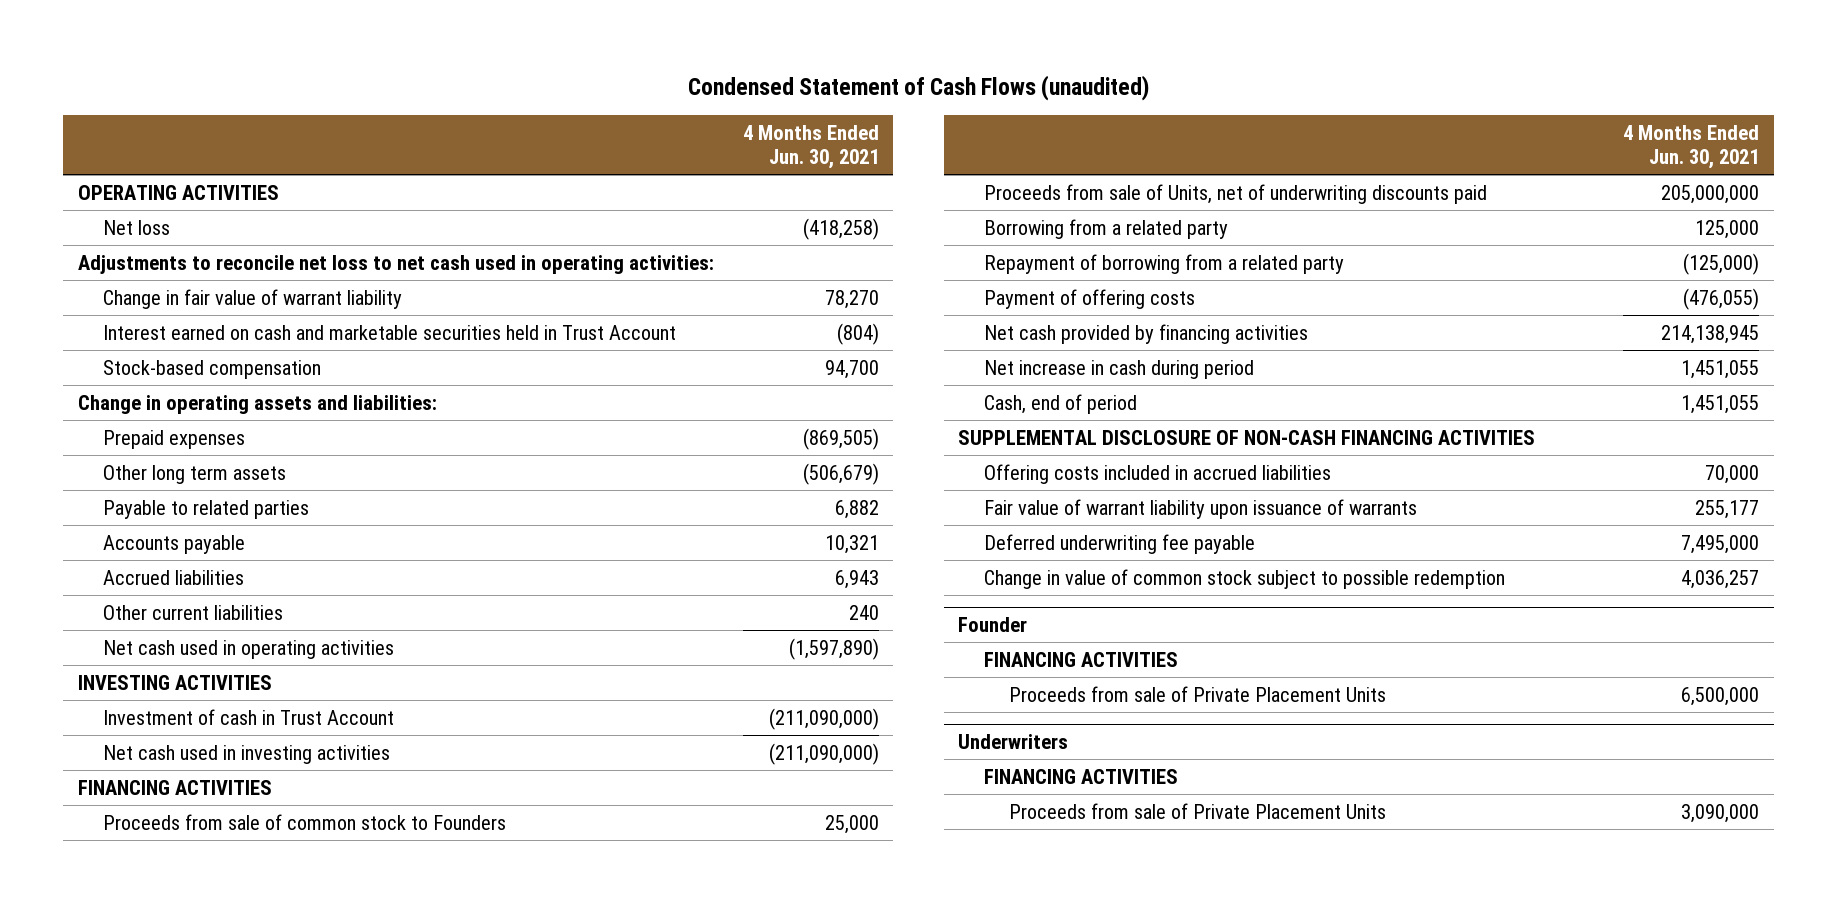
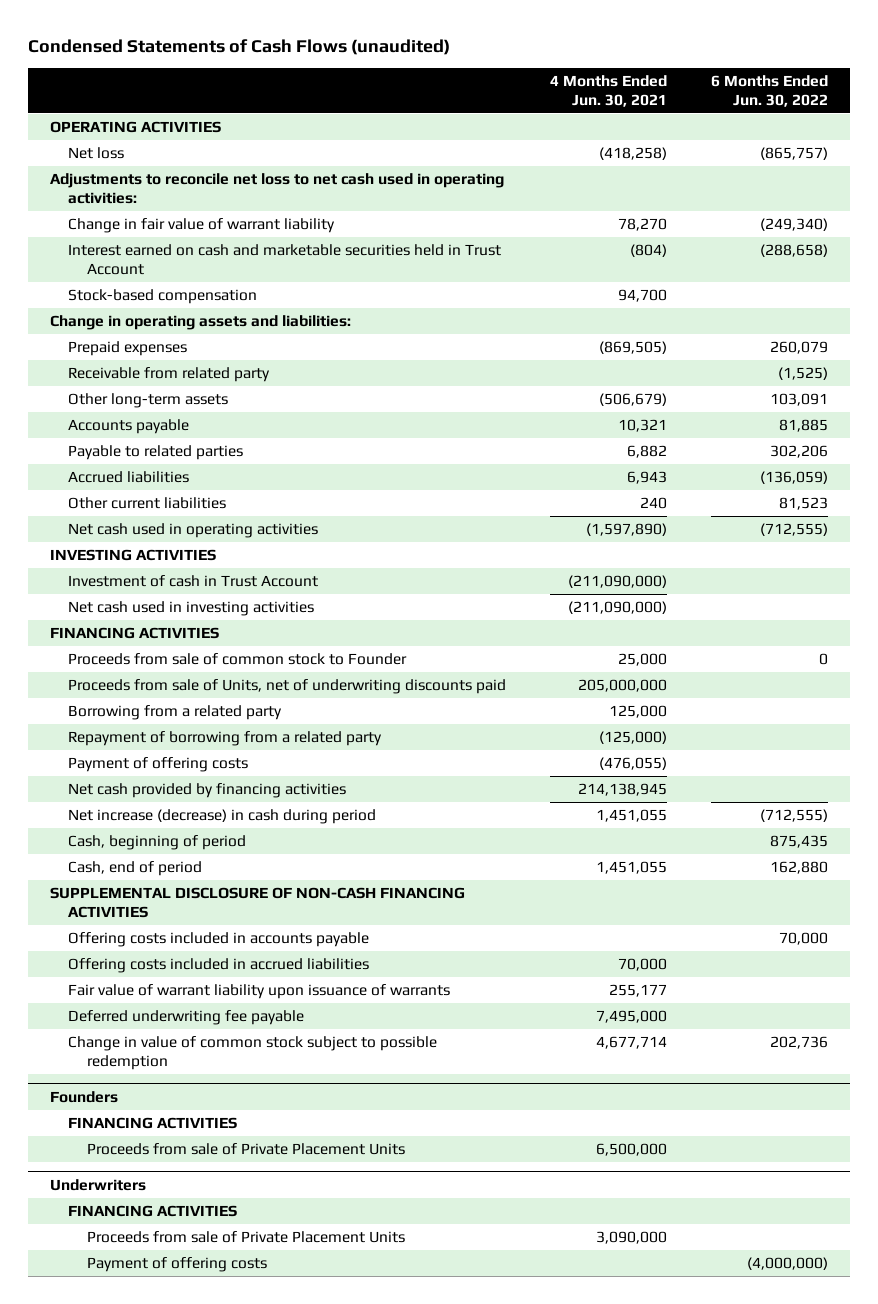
- Condensed Statement of Cash Flows (unaudited)
+ Condensed Statements of Cash Flows (unaudited)
- | 4 Months Ended Jun. 30, 2021
+ | 4 Months Ended Jun. 30, 2021 | 6 Months Ended Jun. 30, 2022
- Other long term assets | (506,679)
+ Receivable from related party | | (1,525)
+ Other long-term assets | (506,679) | 103,091
moved down: Payable to related parties | 6,882 | 302,206
- Proceeds from sale of common stock to Founders | 25,000
+ Proceeds from sale of common stock to Founder | 25,000 | 0
- Net increase in cash during period | 1,451,055
+ Net increase (decrease) in cash during period | 1,451,055 | (712,555)
+ Cash, beginning of period | | 875,435
+ Offering costs included in accounts payable | | 70,000
- Change in value of common stock subject to possible redemption | 4,036,257
- Founder
+ Change in value of common stock subject to possible redemption | 4,677,714 | 202,736
+ Founders
@ Underwriters
+ Payment of offering costs | | (4,000,000)

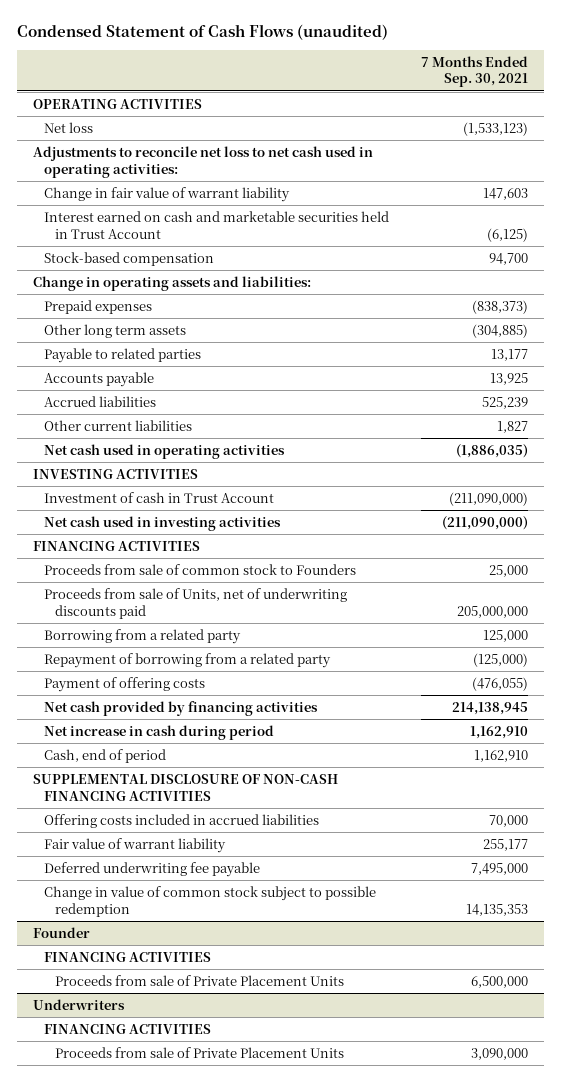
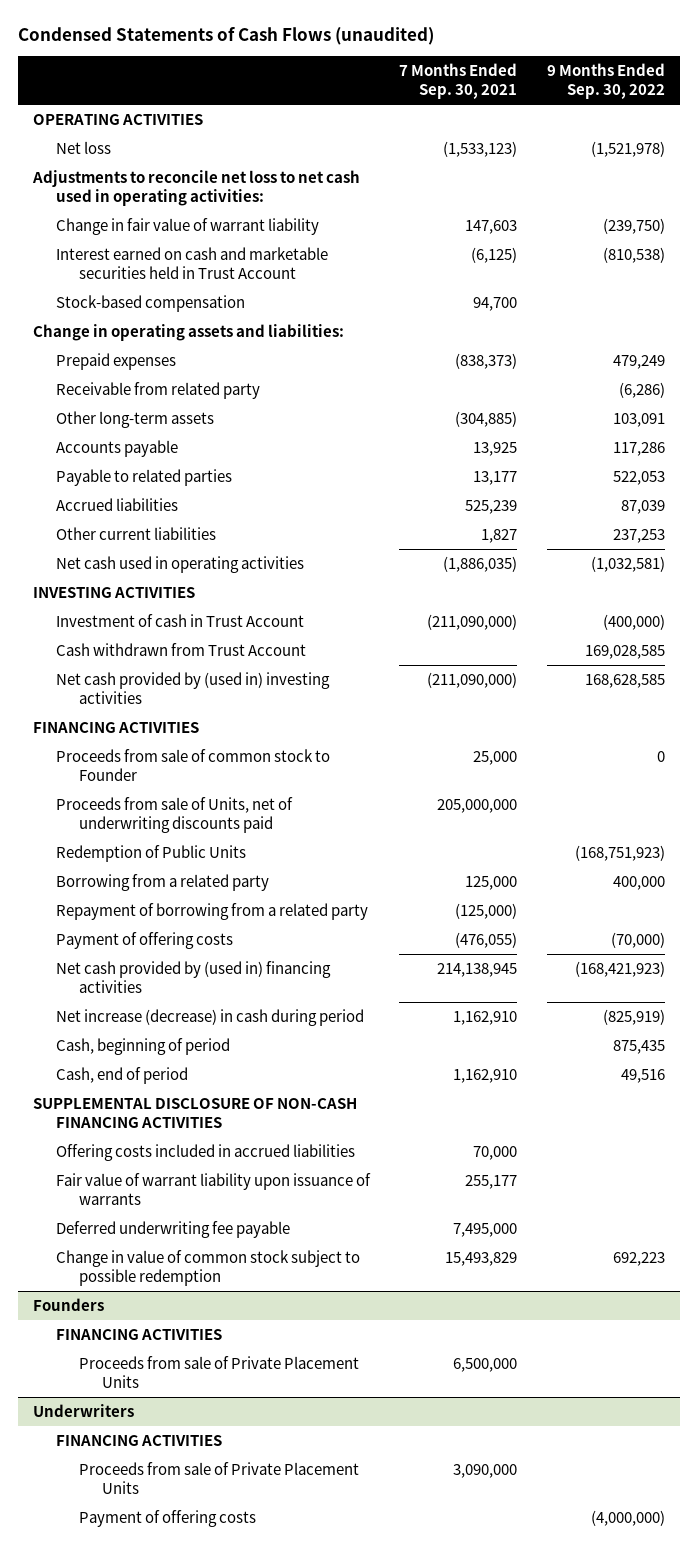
- Condensed Statement of Cash Flows (unaudited)
+ Condensed Statements of Cash Flows (unaudited)
- | 7 Months Ended Sep. 30, 2021
+ | 7 Months Ended Sep. 30, 2021 | 9 Months Ended Sep. 30, 2022
- Other long term assets | (304,885)
+ Receivable from related party | | (6,286)
+ Other long-term assets | (304,885) | 103,091
moved down: Payable to related parties | 13,177 | 522,053
- Net cash used in investing activities | (211,090,000)
+ Cash withdrawn from Trust Account | | 169,028,585
+ Net cash provided by (used in) investing activities | (211,090,000) | 168,628,585
- Proceeds from sale of common stock to Founders | 25,000
+ Proceeds from sale of common stock to Founder | 25,000 | 0
+ Redemption of Public Units | | (168,751,923)
- Net cash provided by financing activities | 214,138,945
- Net increase in cash during period | 1,162,910
+ Net cash provided by (used in) financing activities | 214,138,945 | (168,421,923)
+ Net increase (decrease) in cash during period | 1,162,910 | (825,919)
+ Cash, beginning of period | | 875,435
- Fair value of warrant liability | 255,177
+ Fair value of warrant liability upon issuance of warrants | 255,177 |
- Change in value of common stock subject to possible redemption | 14,135,353
- Founder
+ Change in value of common stock subject to possible redemption | 15,493,829 | 692,223
+ Founders
@ Underwriters
+ Payment of offering costs | | (4,000,000)

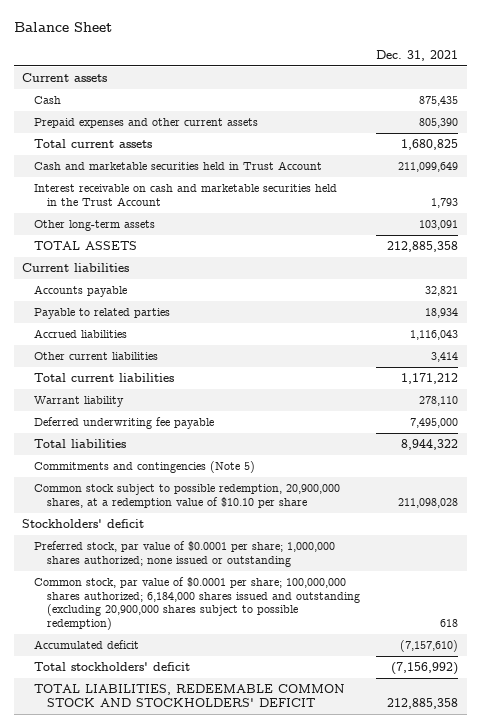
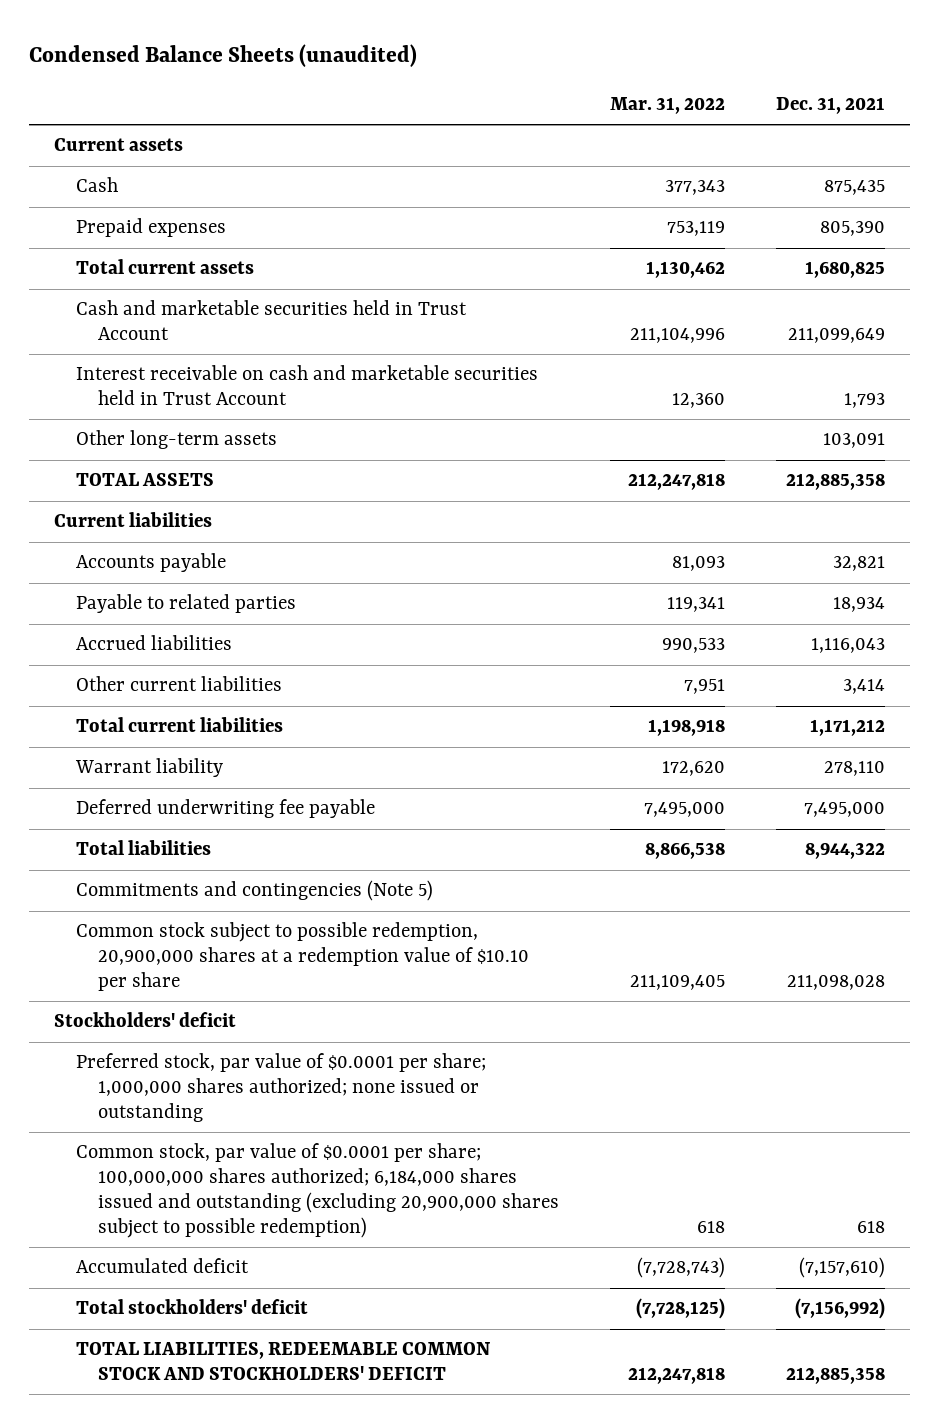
- Balance Sheet
+ Condensed Balance Sheets (unaudited)
- | Dec. 31, 2021
+ | Mar. 31, 2022 | Dec. 31, 2021
- Prepaid expenses and other current assets | 805,390
+ Prepaid expenses | 753,119 | 805,390
- Interest receivable on cash and marketable securities held in the Trust Account | 1,793
+ Interest receivable on cash and marketable securities held in Trust Account | 12,360 | 1,793
- Common stock subject to possible redemption, 20,900,000 shares, at a redemption value of $10.10 per share | 211,098,028
+ Common stock subject to possible redemption, 20,900,000 shares at a redemption value of $10.10 per share | 211,109,405 | 211,098,028

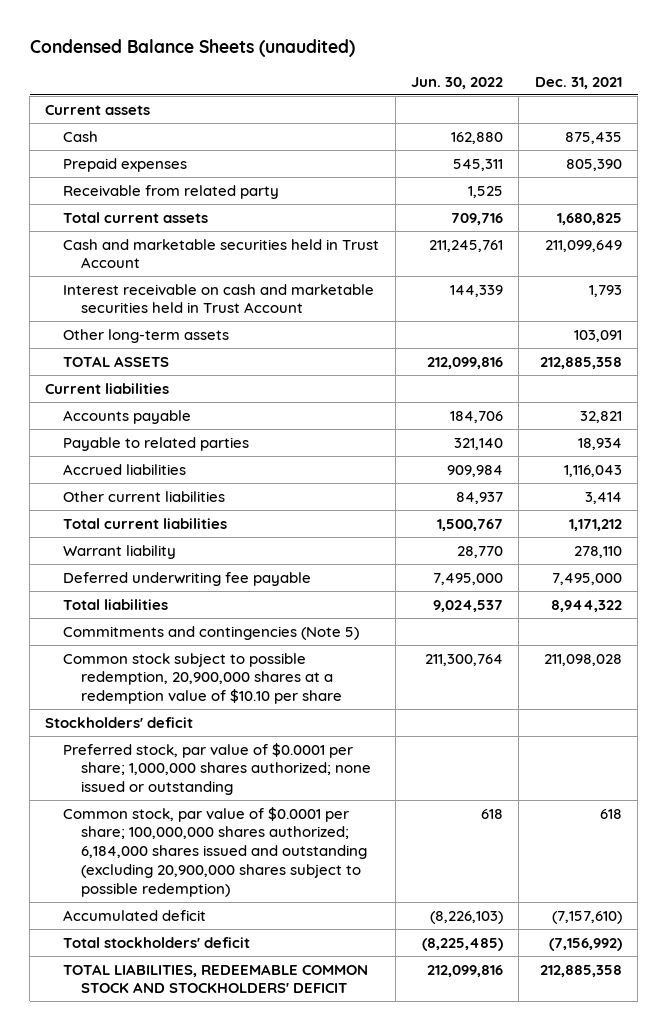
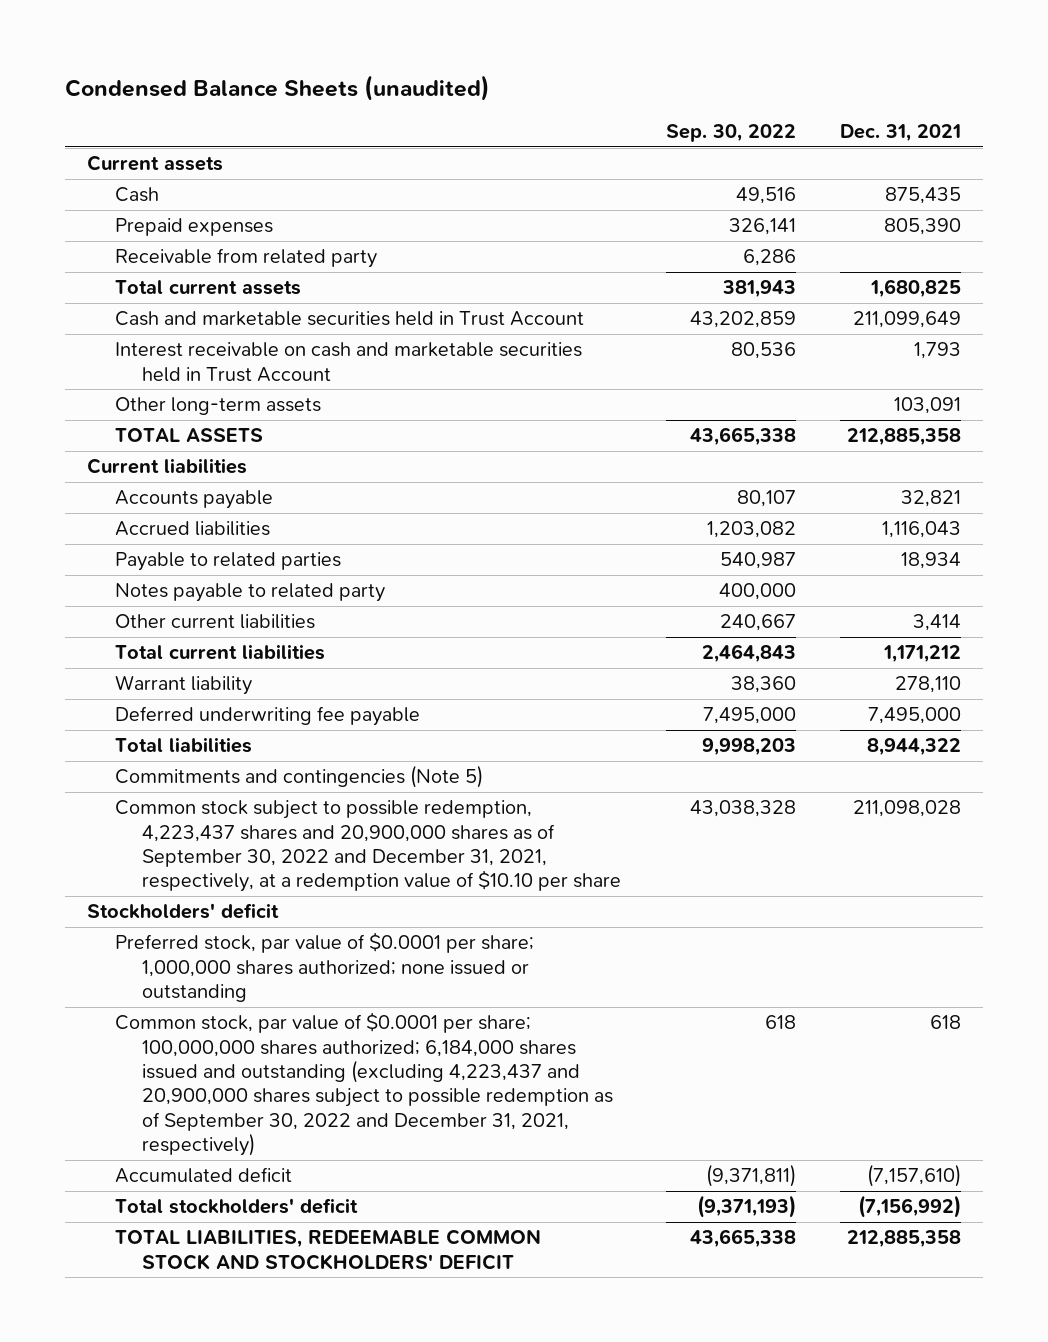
- | Jun. 30, 2022 | Dec. 31, 2021
+ | Sep. 30, 2022 | Dec. 31, 2021
moved down: Payable to related parties | 540,987 | 18,934
+ Notes payable to related party | 400,000 |
- Common stock subject to possible redemption, 20,900,000 shares at a redemption value of $10.10 per share | 211,300,764 | 211,098,028
+ Common stock subject to possible redemption, 4,223,437 shares and 20,900,000 shares as of September 30, 2022 and December 31, 2021, respectively, at a redemption value of $10.10 per share | 43,038,328 | 211,098,028
- Common stock, par value of $0.0001 per share; 100,000,000 shares authorized; 6,184,000 shares issued and outstanding (excluding 20,900,000 shares subject to possible redemption) | 618 | 618
+ Common stock, par value of $0.0001 per share; 100,000,000 shares authorized; 6,184,000 shares issued and outstanding (excluding 4,223,437 and 20,900,000 shares subject to possible redemption as of September 30, 2022 and December 31, 2021, respectively) | 618 | 618

